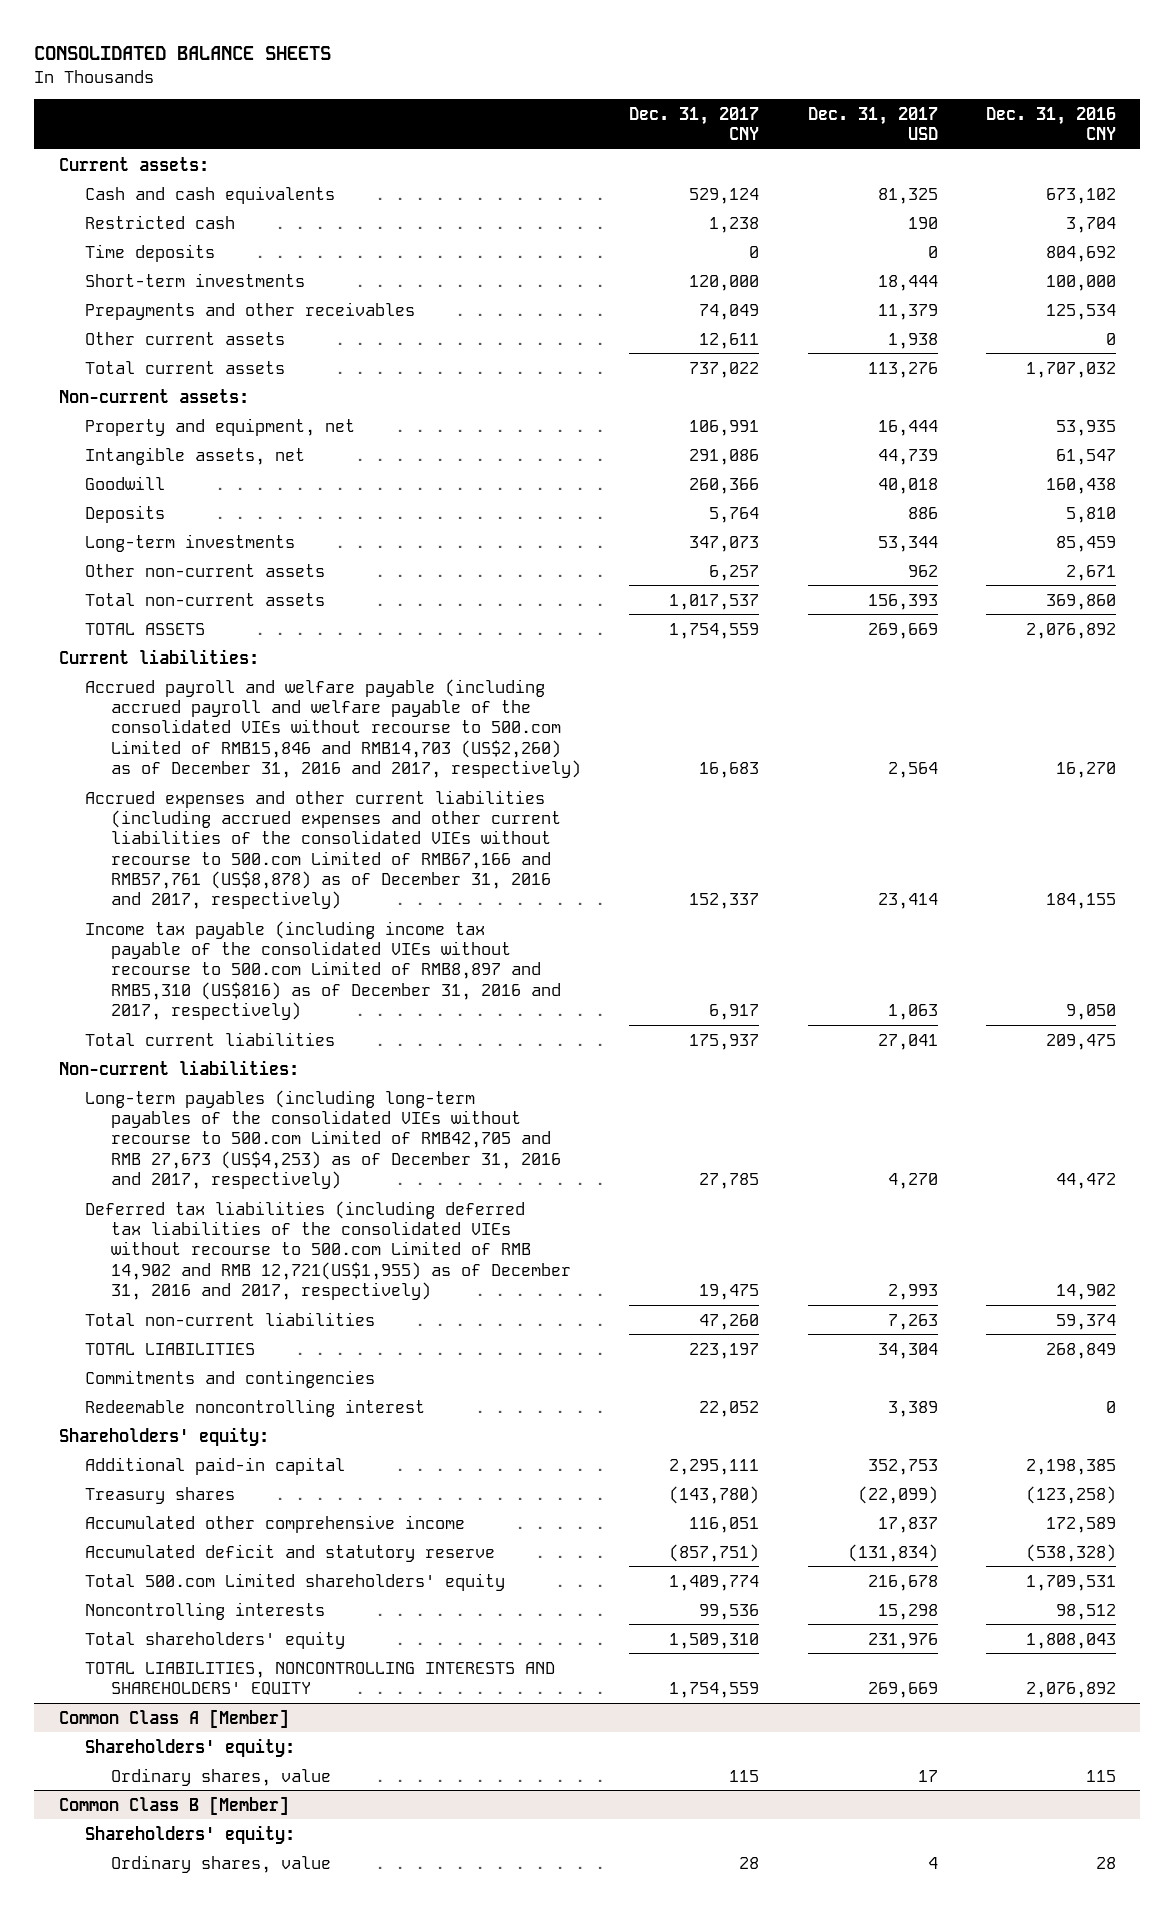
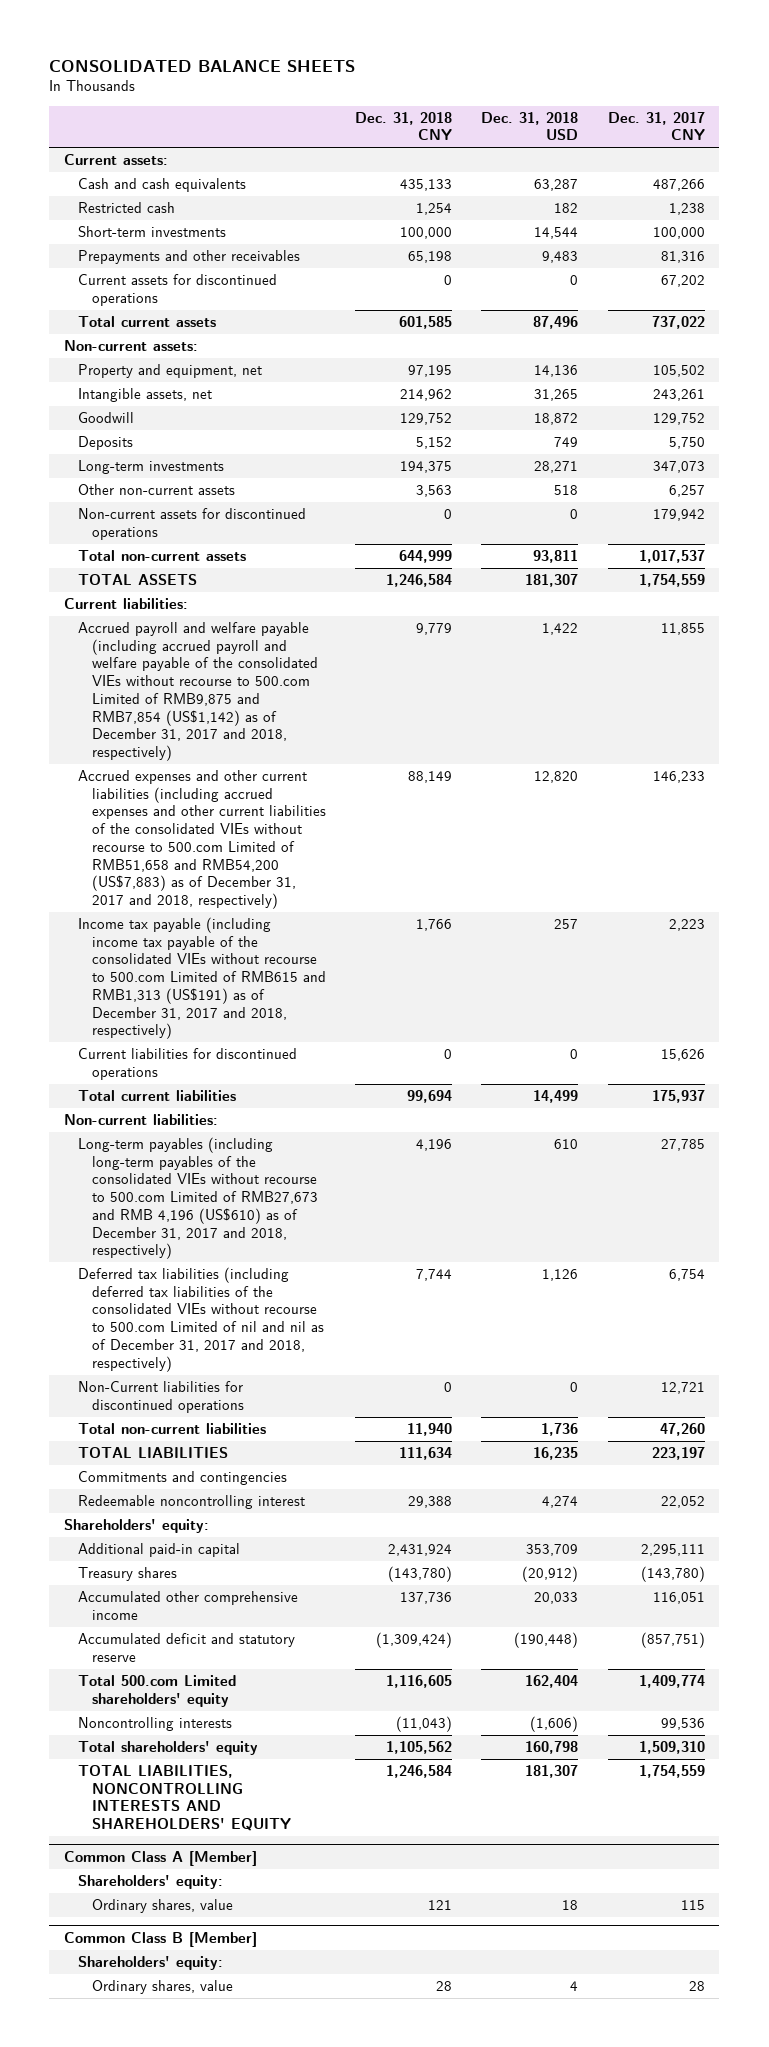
- | Dec. 31, 2017 CNY | Dec. 31, 2017 USD | Dec. 31, 2016 CNY
+ | Dec. 31, 2018 CNY | Dec. 31, 2018 USD | Dec. 31, 2017 CNY
- Cash and cash equivalents | 529,124 | 81,325 | 673,102
+ Cash and cash equivalents | 435,133 | 63,287 | 487,266
- Time deposits | 0 | 0 | 804,692
- Short-term investments | 120,000 | 18,444 | 100,000
- Prepayments and other receivables | 74,049 | 11,379 | 125,534
- Other current assets | 12,611 | 1,938 | 0
+ Short-term investments | 100,000 | 14,544 | 100,000
+ Prepayments and other receivables | 65,198 | 9,483 | 81,316
+ Current assets for discontinued operations | 0 | 0 | 67,202
- Property and equipment, net | 106,991 | 16,444 | 53,935
- Intangible assets, net | 291,086 | 44,739 | 61,547
- Goodwill | 260,366 | 40,018 | 160,438
- Deposits | 5,764 | 886 | 5,810
+ Property and equipment, net | 97,195 | 14,136 | 105,502
+ Intangible assets, net | 214,962 | 31,265 | 243,261
+ Goodwill | 129,752 | 18,872 | 129,752
+ Deposits | 5,152 | 749 | 5,750
+ Non-current assets for discontinued operations | 0 | 0 | 179,942
- Accrued payroll and welfare payable (including accrued payroll and welfare payable of the consolidated VIEs without recourse to 500.com Limited of RMB15,846 and RMB14,703 (US$2,260) as of December 31, 2016 and 2017, respectively) | 16,683 | 2,564 | 16,270
- Accrued expenses and other current liabilities (including accrued expenses and other current liabilities of the consolidated VIEs without recourse to 500.com Limited of RMB67,166 and RMB57,761 (US$8,878) as of December 31, 2016 and 2017, respectively) | 152,337 | 23,414 | 184,155
- Income tax payable (including income tax payable of the consolidated VIEs without recourse to 500.com Limited of RMB8,897 and RMB5,310 (US$816) as of December 31, 2016 and 2017, respectively) | 6,917 | 1,063 | 9,050
+ Accrued payroll and welfare payable (including accrued payroll and welfare payable of the consolidated VIEs without recourse to 500.com Limited of RMB9,875 and RMB7,854 (US$1,142) as of December 31, 2017 and 2018, respectively) | 9,779 | 1,422 | 11,855
+ Accrued expenses and other current liabilities (including accrued expenses and other current liabilities of the consolidated VIEs without recourse to 500.com Limited of RMB51,658 and RMB54,200 (US$7,883) as of December 31, 2017 and 2018, respectively) | 88,149 | 12,820 | 146,233
+ Income tax payable (including income tax payable of the consolidated VIEs without recourse to 500.com Limited of RMB615 and RMB1,313 (US$191) as of December 31, 2017 and 2018, respectively) | 1,766 | 257 | 2,223
+ Current liabilities for discontinued operations | 0 | 0 | 15,626
- Long-term payables (including long-term payables of the consolidated VIEs without recourse to 500.com Limited of RMB42,705 and RMB 27,673 (US$4,253) as of December 31, 2016 and 2017, respectively) | 27,785 | 4,270 | 44,472
- Deferred tax liabilities (including deferred tax liabilities of the consolidated VIEs without recourse to 500.com Limited of RMB 14,902 and RMB 12,721(US$1,955) as of December 31, 2016 and 2017, respectively) | 19,475 | 2,993 | 14,902
+ Long-term payables (including long-term payables of the consolidated VIEs without recourse to 500.com Limited of RMB27,673 and RMB 4,196 (US$610) as of December 31, 2017 and 2018, respectively) | 4,196 | 610 | 27,785
+ Deferred tax liabilities (including deferred tax liabilities of the consolidated VIEs without recourse to 500.com Limited of nil and nil as of December 31, 2017 and 2018, respectively) | 7,744 | 1,126 | 6,754
+ Non-Current liabilities for discontinued operations | 0 | 0 | 12,721

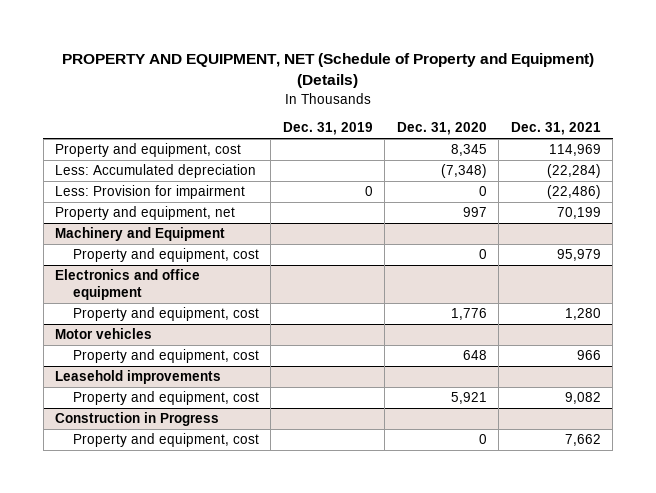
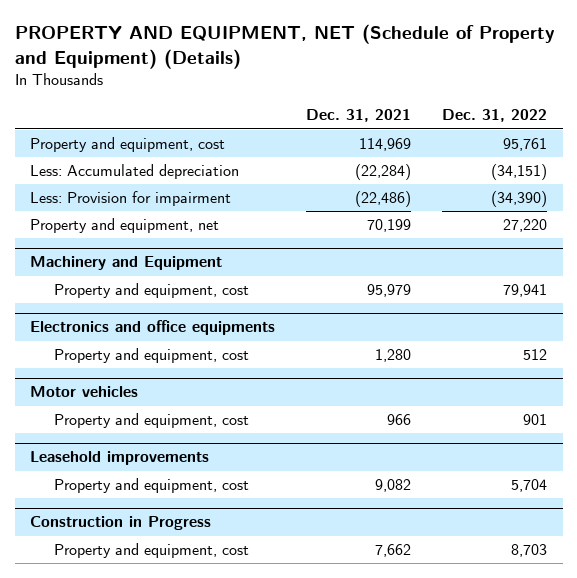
- | Dec. 31, 2019 | Dec. 31, 2020 | Dec. 31, 2021
+ | Dec. 31, 2021 | Dec. 31, 2022
- Electronics and office equipment
+ Electronics and office equipments

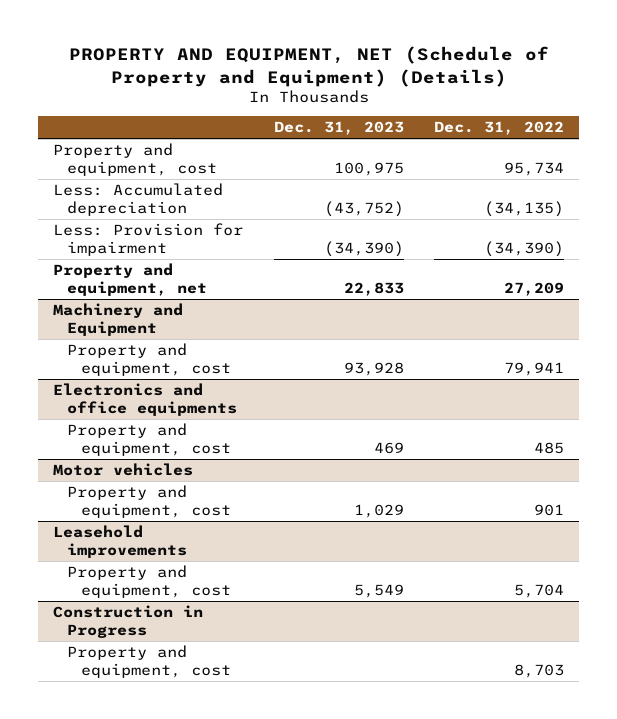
- | Dec. 31, 2021 | Dec. 31, 2022
+ | Dec. 31, 2023 | Dec. 31, 2022
- Property and equipment, cost | 114,969 | 95,761
- Less: Accumulated depreciation | (22,284) | (34,151)
+ Property and equipment, cost | 100,975 | 95,734
+ Less: Accumulated depreciation | (43,752) | (34,135)
- Property and equipment, net | 70,199 | 27,220
+ Property and equipment, net | 22,833 | 27,209
@ Electronics and office equipments
- Property and equipment, cost | 1,280 | 512
+ Property and equipment, cost | 469 | 485

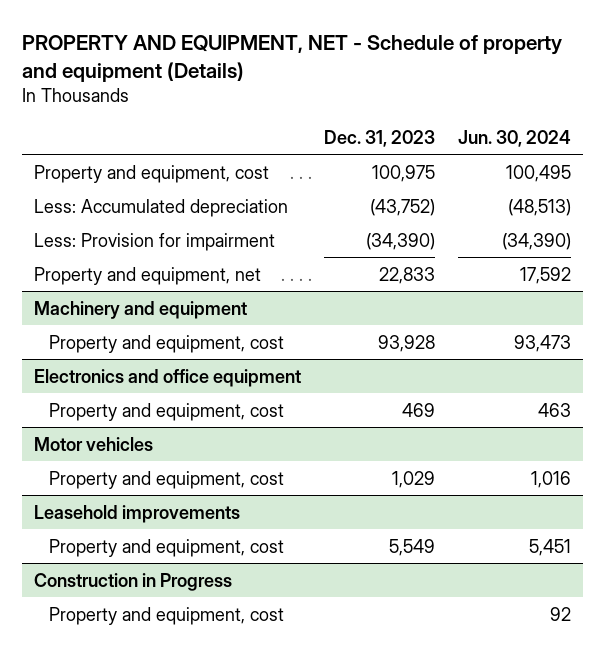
- PROPERTY AND EQUIPMENT, NET (Schedule of Property and Equipment) (Details)
+ PROPERTY AND EQUIPMENT, NET - Schedule of property and equipment (Details)
- | Dec. 31, 2023 | Dec. 31, 2022
+ | Dec. 31, 2023 | Jun. 30, 2024
- Machinery and Equipment
+ Machinery and equipment
- Electronics and office equipments
+ Electronics and office equipment

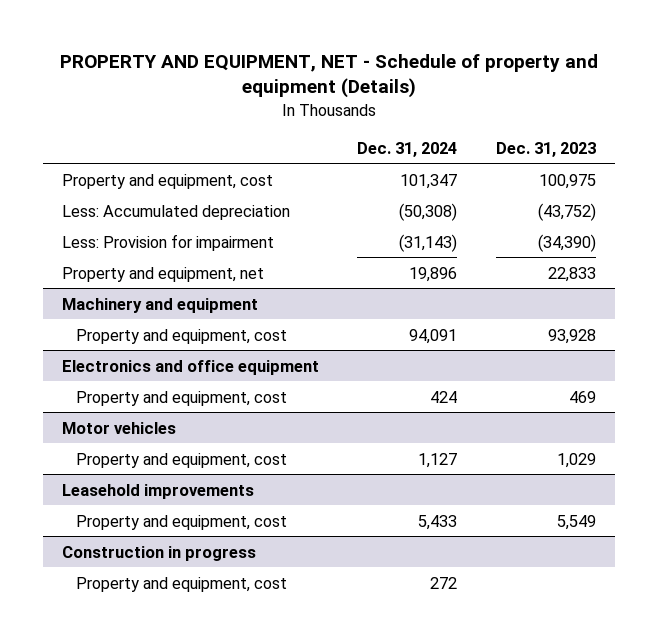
- | Dec. 31, 2023 | Jun. 30, 2024
+ | Dec. 31, 2024 | Dec. 31, 2023
- Construction in Progress
+ Construction in progress

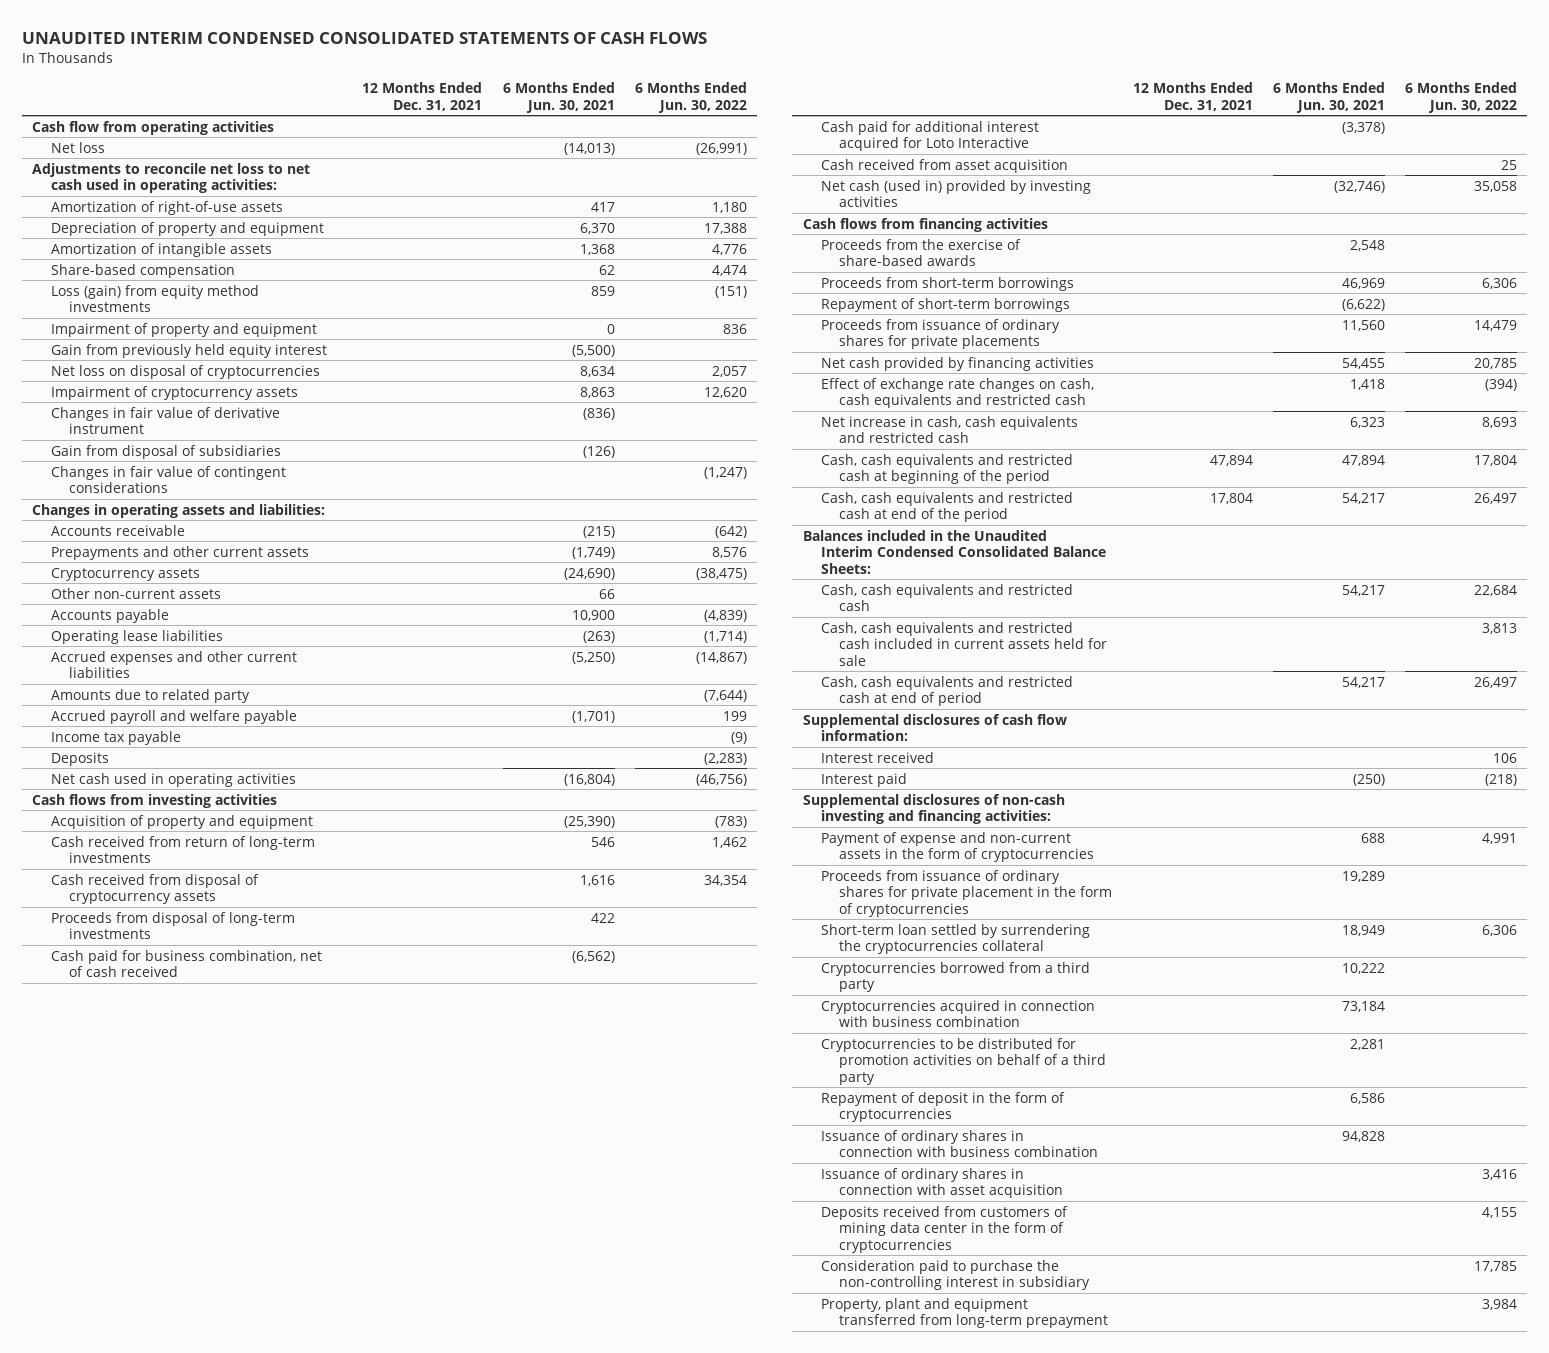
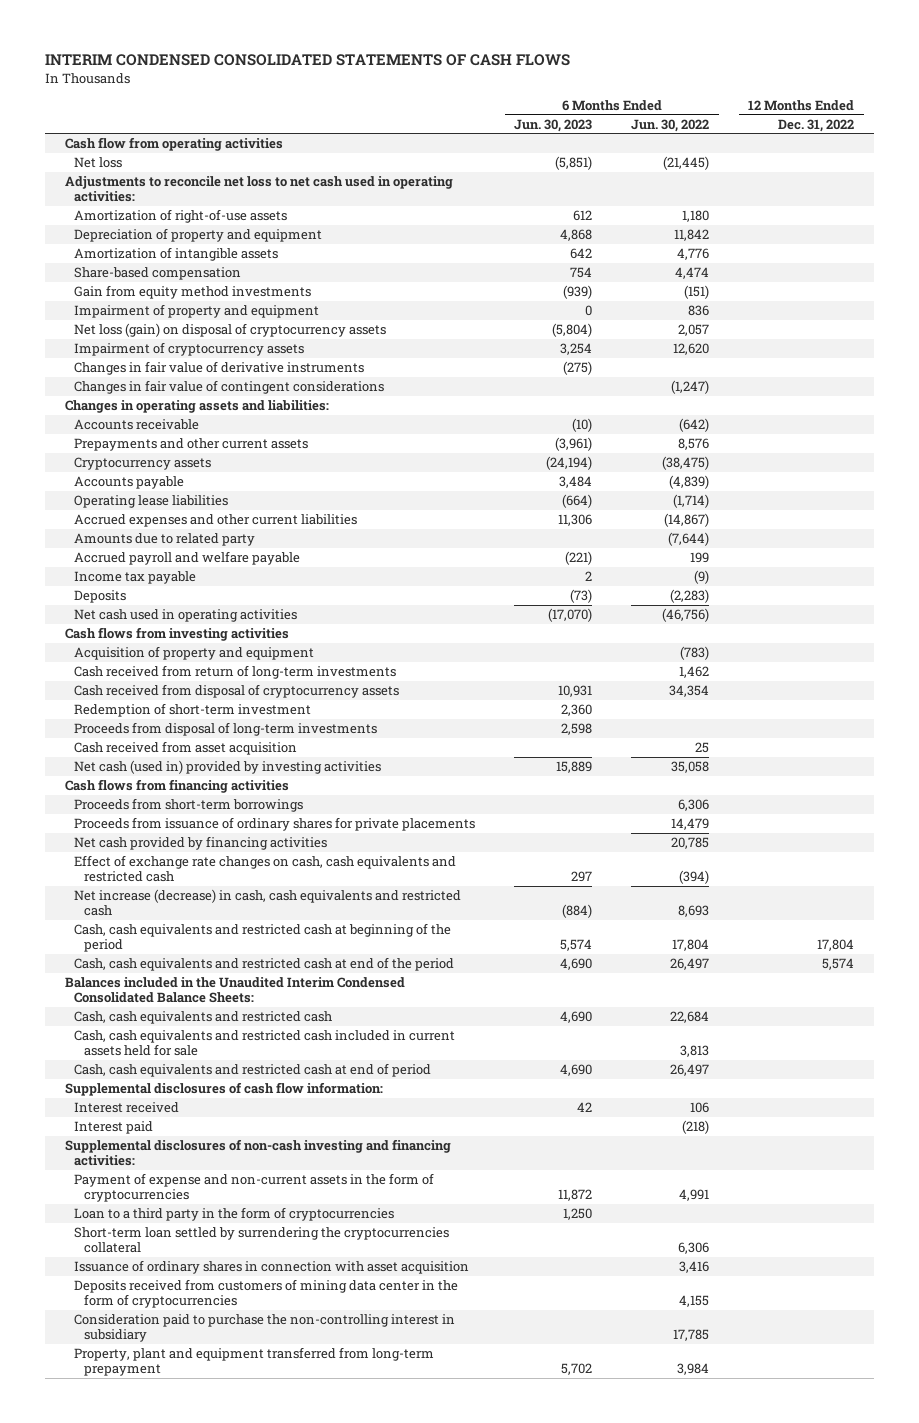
- UNAUDITED INTERIM CONDENSED CONSOLIDATED STATEMENTS OF CASH FLOWS
+ INTERIM CONDENSED CONSOLIDATED STATEMENTS OF CASH FLOWS
- | 12 Months Ended Dec. 31, 2021 | 6 Months Ended Jun. 30, 2021 | 6 Months Ended Jun. 30, 2022
+ | 6 Months Ended Jun. 30, 2023 | 6 Months Ended Jun. 30, 2022 | 12 Months Ended Dec. 31, 2022
- Net loss | | (14,013) | (26,991)
+ Net loss | (5,851) | (21,445) |
- Depreciation of property and equipment | | 6,370 | 17,388
+ Depreciation of property and equipment | 4,868 | 11,842 |
- Loss (gain) from equity method investments | | 859 | (151)
+ Gain from equity method investments | (939) | (151) |
- Gain from previously held equity interest | | (5,500) |
- Net loss on disposal of cryptocurrencies | | 8,634 | 2,057
+ Net loss (gain) on disposal of cryptocurrency assets | (5,804) | 2,057 |
- Changes in fair value of derivative instrument | | (836) |
- Gain from disposal of subsidiaries | | (126) |
+ Changes in fair value of derivative instruments | (275) | |
- Other non-current assets | | 66 |
+ Redemption of short-term investment | 2,360 | |
- Cash paid for business combination, net of cash received | | (6,562) |
- Cash paid for additional interest acquired for Loto Interactive | | (3,378) |
- Proceeds from the exercise of share-based awards | | 2,548 |
- Repayment of short-term borrowings | | (6,622) |
- Net increase in cash, cash equivalents and restricted cash | | 6,323 | 8,693
+ Net increase (decrease) in cash, cash equivalents and restricted cash | (884) | 8,693 |
- Proceeds from issuance of ordinary shares for private placement in the form of cryptocurrencies | | 19,289 |
+ Loan to a third party in the form of cryptocurrencies | 1,250 | |
- Cryptocurrencies borrowed from a third party | | 10,222 |
- Cryptocurrencies acquired in connection with business combination | | 73,184 |
- Cryptocurrencies to be distributed for promotion activities on behalf of a third party | | 2,281 |
- Repayment of deposit in the form of cryptocurrencies | | 6,586 |
- Issuance of ordinary shares in connection with business combination | | 94,828 |

